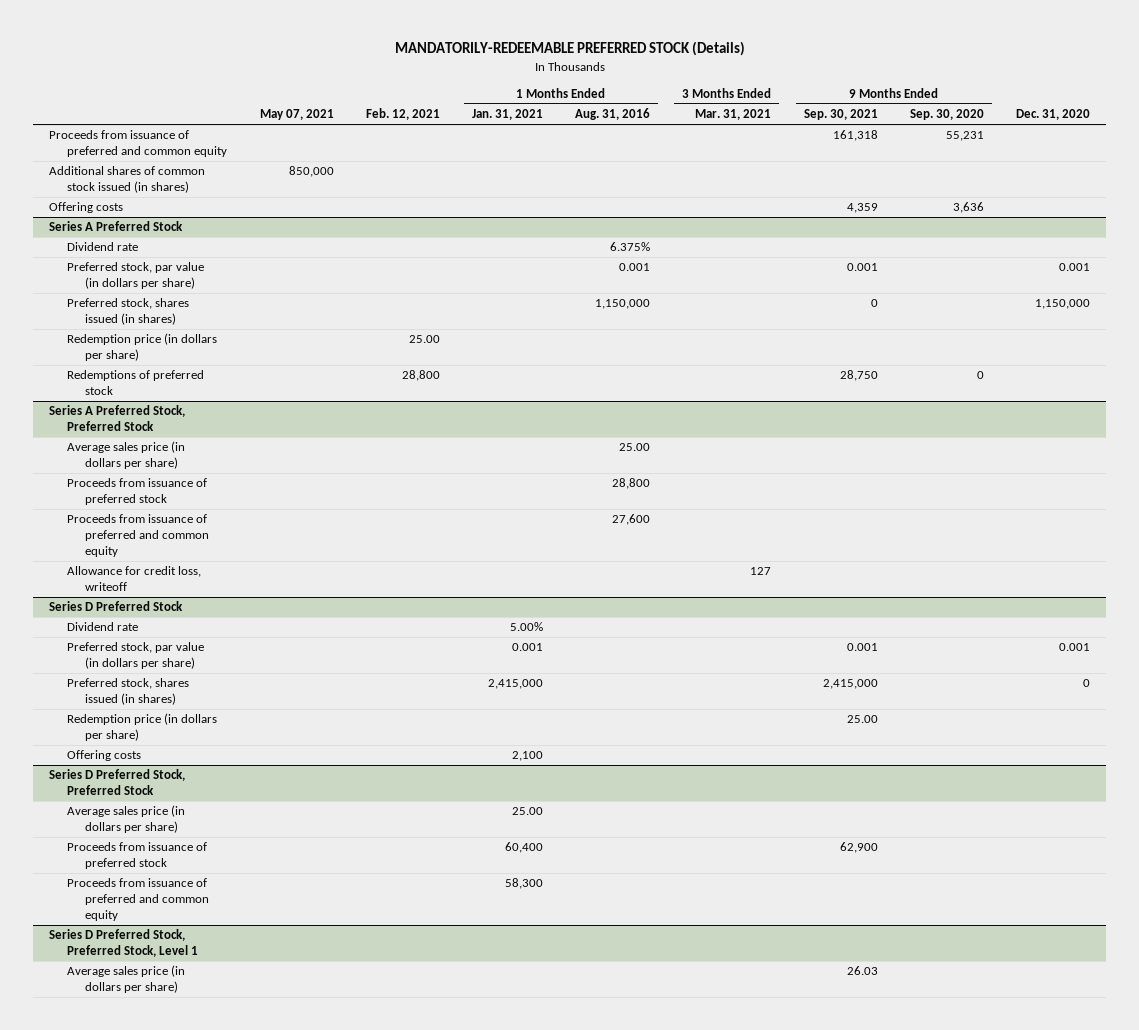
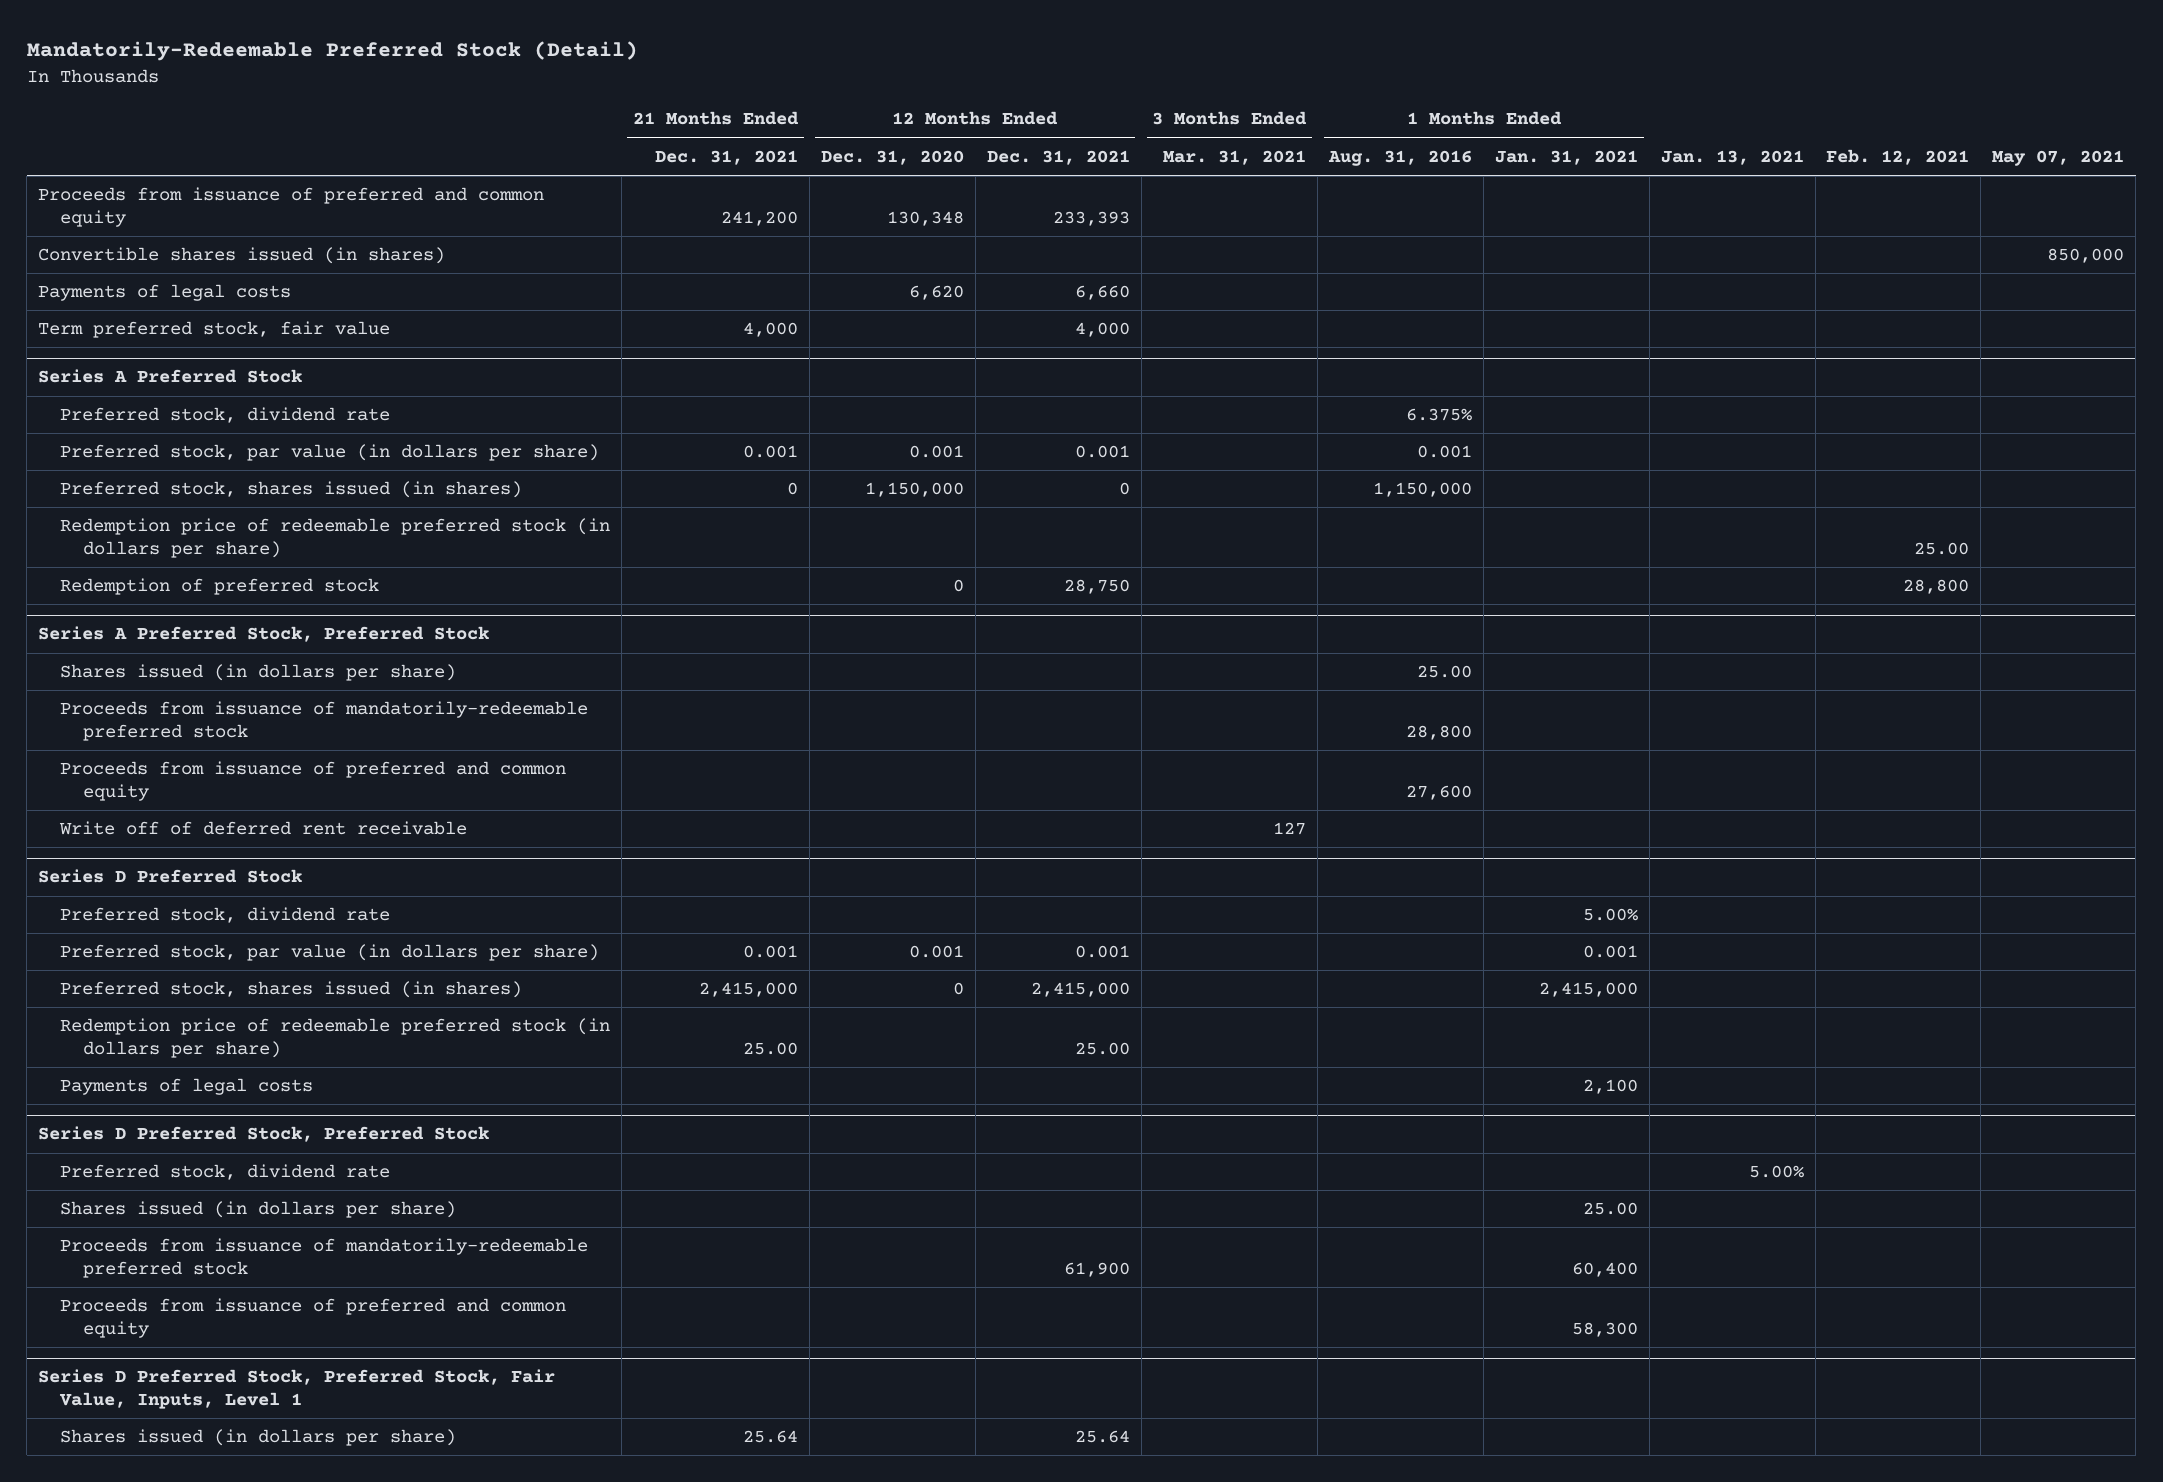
- MANDATORILY-REDEEMABLE PREFERRED STOCK (Details)
+ Mandatorily-Redeemable Preferred Stock (Detail)
- | May 07, 2021 | Feb. 12, 2021 | 1 Months Ended Jan. 31, 2021 | 1 Months Ended Aug. 31, 2016 | 3 Months Ended Mar. 31, 2021 | 9 Months Ended Sep. 30, 2021 | 9 Months Ended Sep. 30, 2020 | Dec. 31, 2020
+ | 21 Months Ended Dec. 31, 2021 | 12 Months Ended Dec. 31, 2020 | 12 Months Ended Dec. 31, 2021 | 3 Months Ended Mar. 31, 2021 | 1 Months Ended Aug. 31, 2016 | 1 Months Ended Jan. 31, 2021 | Jan. 13, 2021 | Feb. 12, 2021 | May 07, 2021
- Additional shares of common stock issued (in shares) | 850,000 | | | | | | |
- Offering costs | | | | | | 4,359 | 3,636 |
+ Convertible shares issued (in shares) | | | | | | | | | 850,000
+ Payments of legal costs | | 6,620 | 6,660 | | | | | |
+ Term preferred stock, fair value | 4,000 | | 4,000 | | | | | |
@ Series A Preferred Stock
- Dividend rate | | | | 6.375% | | | |
+ Preferred stock, dividend rate | | | | | 6.375% | | | |
- Redemption price (in dollars per share) | | 25.00 | | | | | |
- Redemptions of preferred stock | | 28,800 | | | | 28,750 | 0 |
+ Redemption price of redeemable preferred stock (in dollars per share) | | | | | | | | 25.00 |
+ Redemption of preferred stock | | 0 | 28,750 | | | | | 28,800 |
@ Series A Preferred Stock, Preferred Stock
- Average sales price (in dollars per share) | | | | 25.00 | | | |
- Proceeds from issuance of preferred stock | | | | 28,800 | | | |
+ Shares issued (in dollars per share) | | | | | 25.00 | | | |
+ Proceeds from issuance of mandatorily-redeemable preferred stock | | | | | 28,800 | | | |
- Allowance for credit loss, writeoff | | | | | 127 | | |
+ Write off of deferred rent receivable | | | | 127 | | | | |
@ Series D Preferred Stock
- Dividend rate | | | 5.00% | | | | |
+ Preferred stock, dividend rate | | | | | | 5.00% | | |
- Redemption price (in dollars per share) | | | | | | 25.00 | |
- Offering costs | | | 2,100 | | | | |
+ Redemption price of redeemable preferred stock (in dollars per share) | 25.00 | | 25.00 | | | | | |
+ Payments of legal costs | | | | | | 2,100 | | |
@ Series D Preferred Stock, Preferred Stock
- Average sales price (in dollars per share) | | | 25.00 | | | | |
- Proceeds from issuance of preferred stock | | | 60,400 | | | 62,900 | |
+ Preferred stock, dividend rate | | | | | | | 5.00% | |
+ Shares issued (in dollars per share) | | | | | | 25.00 | | |
+ Proceeds from issuance of mandatorily-redeemable preferred stock | | | 61,900 | | | 60,400 | | |
- Series D Preferred Stock, Preferred Stock, Level 1
- Average sales price (in dollars per share) | | | | | | 26.03 | |
+ Series D Preferred Stock, Preferred Stock, Fair Value, Inputs, Level 1
+ Shares issued (in dollars per share) | 25.64 | | 25.64 | | | | | |

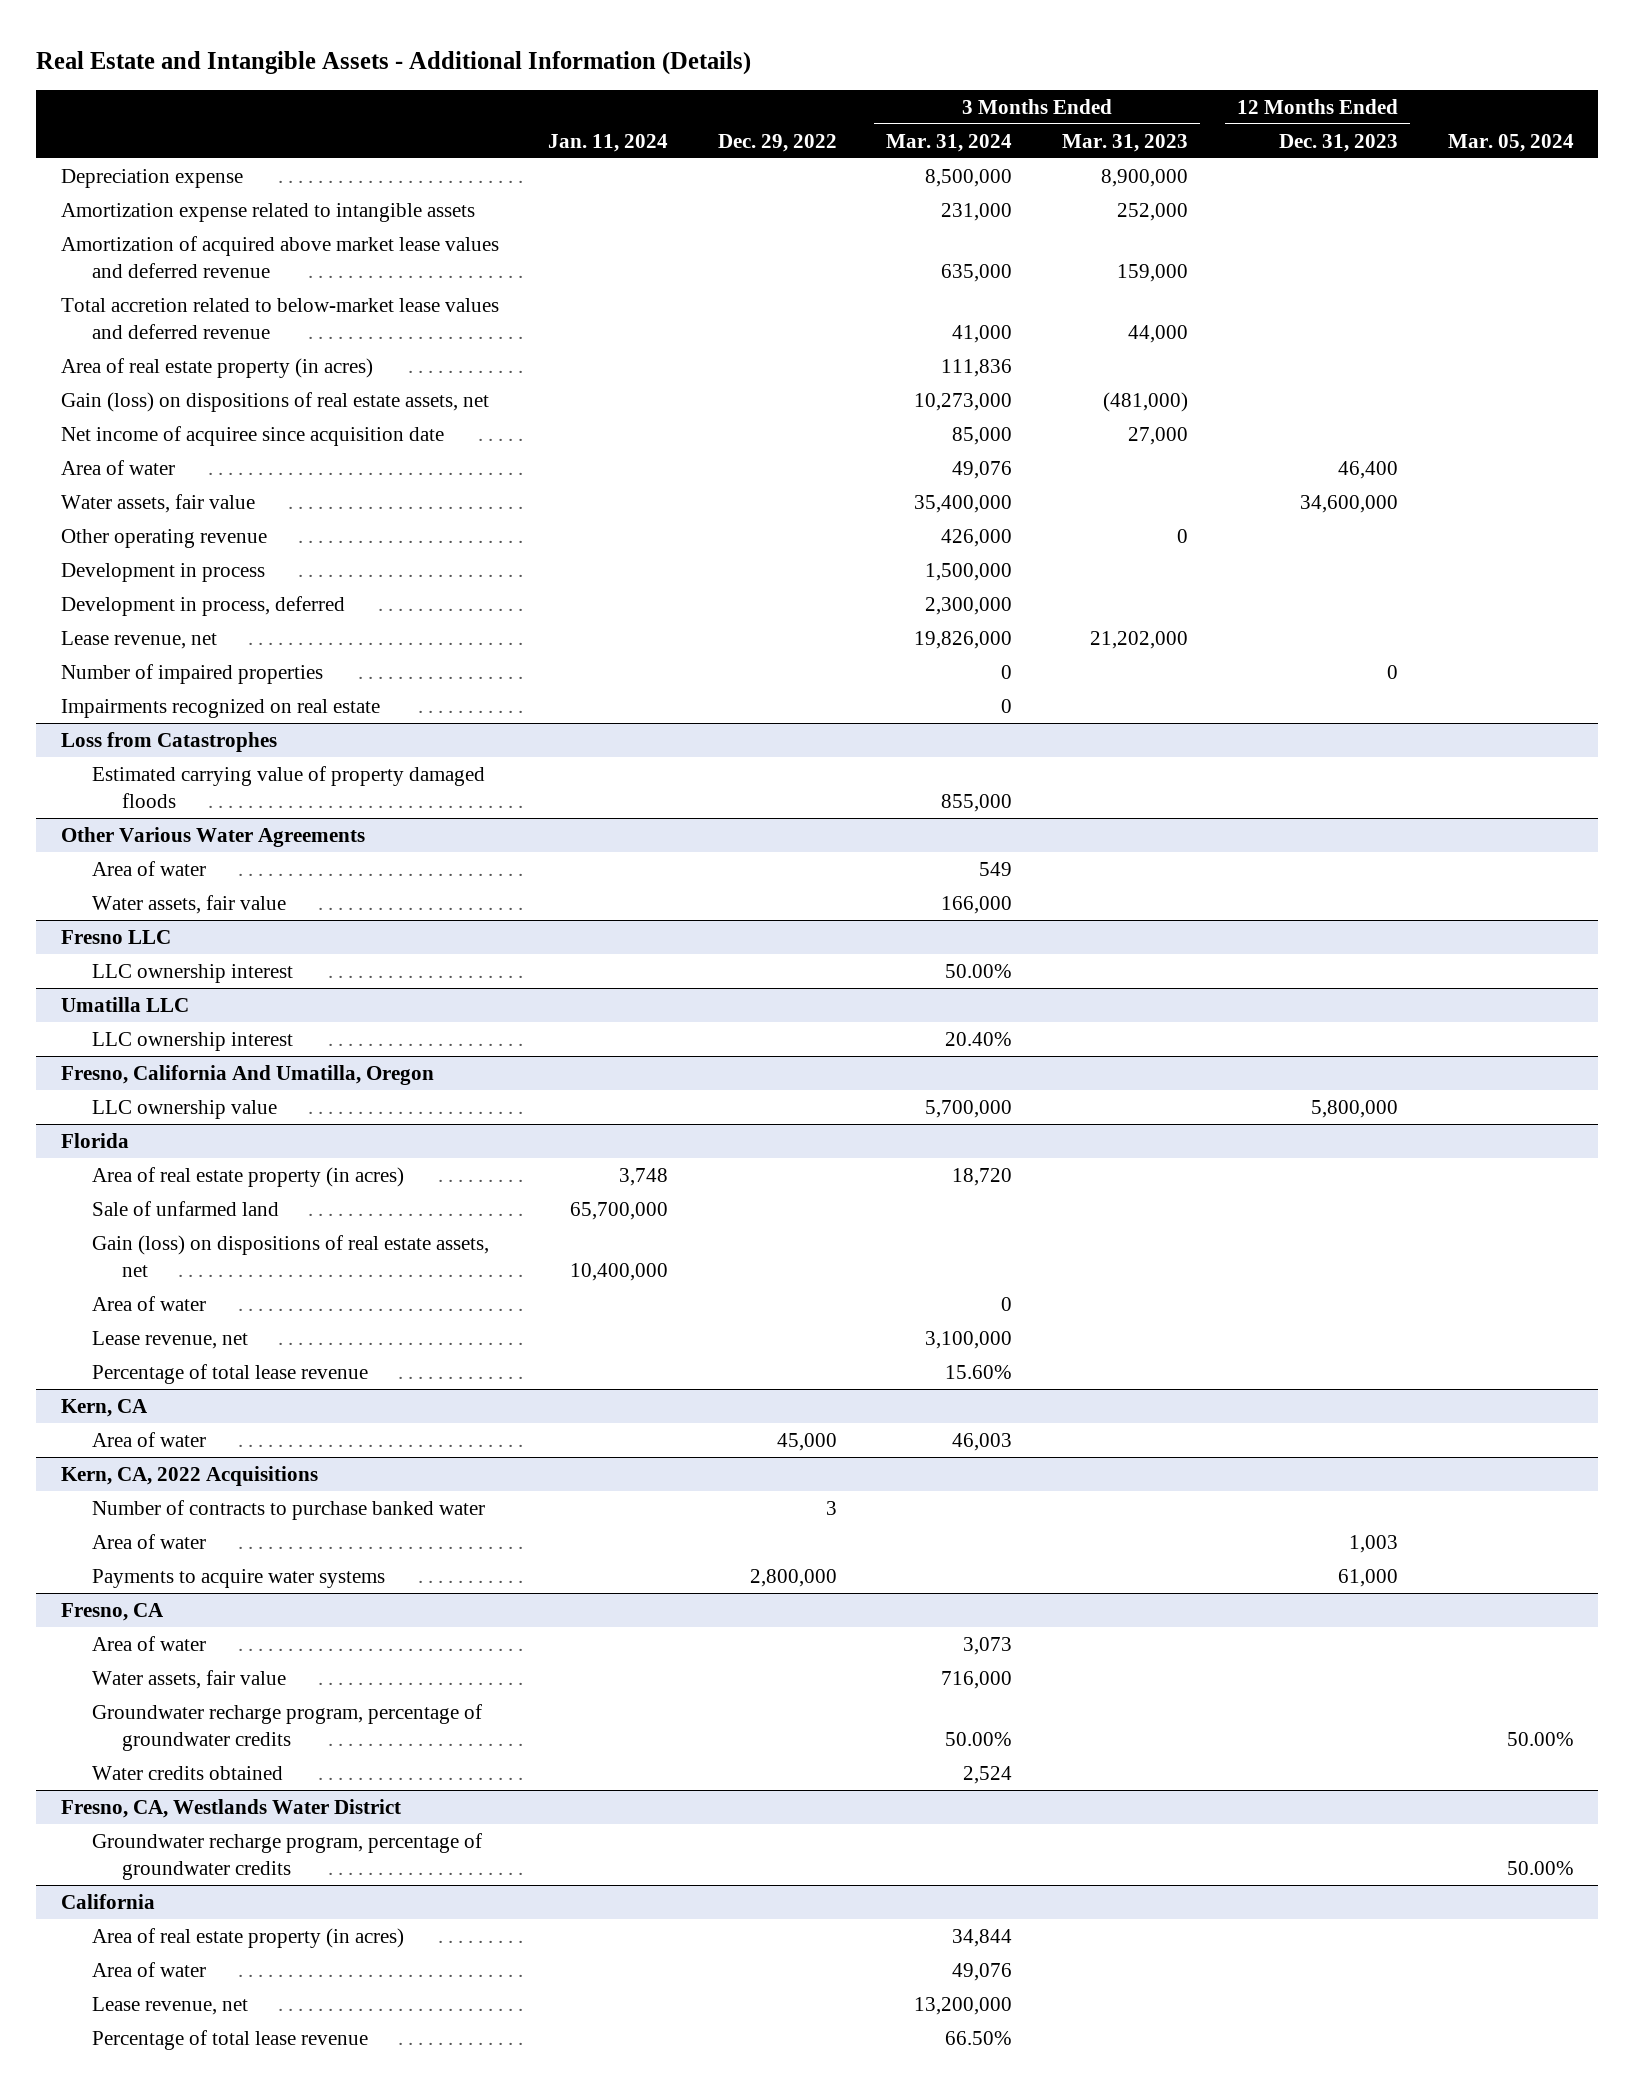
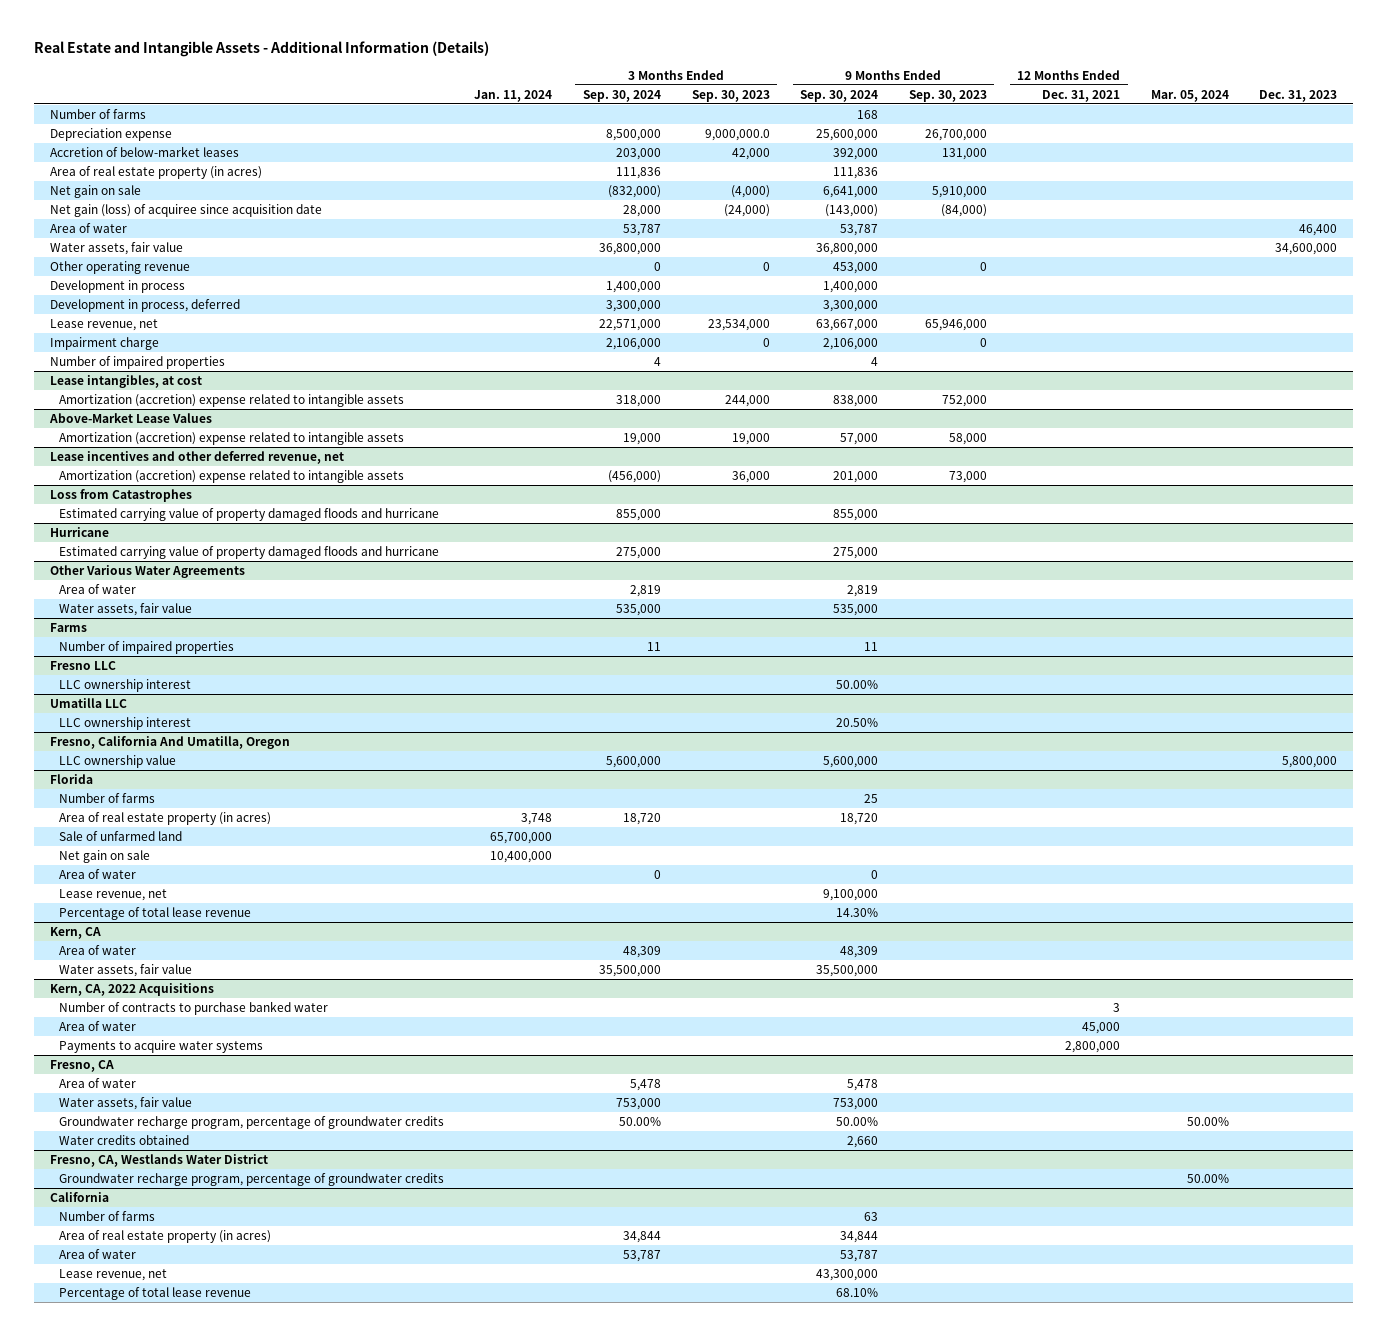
- | Jan. 11, 2024 | Dec. 29, 2022 | 3 Months Ended Mar. 31, 2024 | 3 Months Ended Mar. 31, 2023 | 12 Months Ended Dec. 31, 2023 | Mar. 05, 2024
+ | Jan. 11, 2024 | 3 Months Ended Sep. 30, 2024 | 3 Months Ended Sep. 30, 2023 | 9 Months Ended Sep. 30, 2024 | 9 Months Ended Sep. 30, 2023 | 12 Months Ended Dec. 31, 2021 | Mar. 05, 2024 | Dec. 31, 2023
+ Number of farms | | | | 168 | | | |
- Amortization expense related to intangible assets | | | 231,000 | 252,000 | |
- Amortization of acquired above market lease values and deferred revenue | | | 635,000 | 159,000 | |
- Total accretion related to below-market lease values and deferred revenue | | | 41,000 | 44,000 | |
+ Accretion of below-market leases | | 203,000 | 42,000 | 392,000 | 131,000 | | |
- Gain (loss) on dispositions of real estate assets, net | | | 10,273,000 | (481,000) | |
- Net income of acquiree since acquisition date | | | 85,000 | 27,000 | |
+ Net gain on sale | | (832,000) | (4,000) | 6,641,000 | 5,910,000 | | |
+ Net gain (loss) of acquiree since acquisition date | | 28,000 | (24,000) | (143,000) | (84,000) | | |
+ Impairment charge | | 2,106,000 | 0 | 2,106,000 | 0 | | |
- Impairments recognized on real estate | | | 0 | | |
+ Lease intangibles, at cost
+ Amortization (accretion) expense related to intangible assets | | 318,000 | 244,000 | 838,000 | 752,000 | | |
+ Above-Market Lease Values
+ Amortization (accretion) expense related to intangible assets | | 19,000 | 19,000 | 57,000 | 58,000 | | |
+ Lease incentives and other deferred revenue, net
+ Amortization (accretion) expense related to intangible assets | | (456,000) | 36,000 | 201,000 | 73,000 | | |
@ Loss from Catastrophes
- Estimated carrying value of property damaged floods | | | 855,000 | | |
+ Estimated carrying value of property damaged floods and hurricane | | 855,000 | | 855,000 | | | |
+ Hurricane
+ Estimated carrying value of property damaged floods and hurricane | | 275,000 | | 275,000 | | | |
+ Farms
+ Number of impaired properties | | 11 | | 11 | | | |
@ Florida
+ Number of farms | | | | 25 | | | |
- Gain (loss) on dispositions of real estate assets, net | 10,400,000 | | | | |
+ Net gain on sale | 10,400,000 | | | | | | |
@ Kern, CA
+ Water assets, fair value | | 35,500,000 | | 35,500,000 | | | |
@ California
+ Number of farms | | | | 63 | | | |

